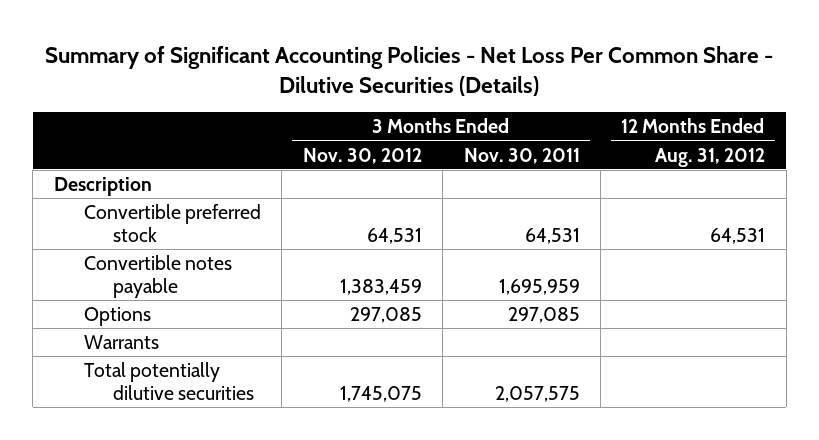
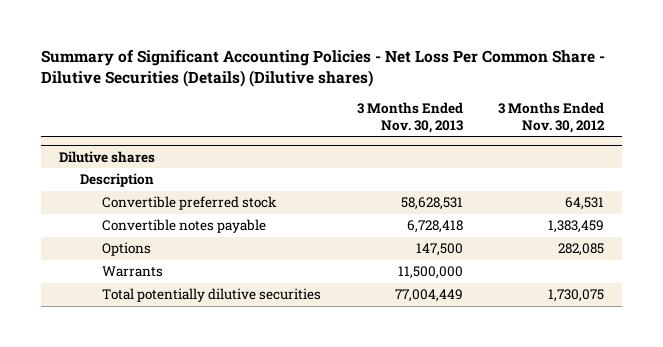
- Summary of Significant Accounting Policies - Net Loss Per Common Share - Dilutive Securities (Details)
+ Summary of Significant Accounting Policies - Net Loss Per Common Share - Dilutive Securities (Details) (Dilutive shares)
- | 3 Months Ended Nov. 30, 2012 | 3 Months Ended Nov. 30, 2011 | 12 Months Ended Aug. 31, 2012
+ | 3 Months Ended Nov. 30, 2013 | 3 Months Ended Nov. 30, 2012
+ Dilutive shares
- Options | 297,085 | 297,085 |
+ Options | 147,500 | 282,085
- Total potentially dilutive securities | 1,745,075 | 2,057,575 |
+ Total potentially dilutive securities | 77,004,449 | 1,730,075

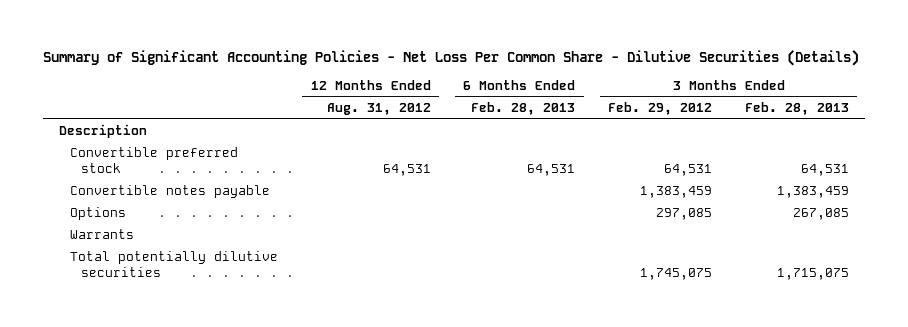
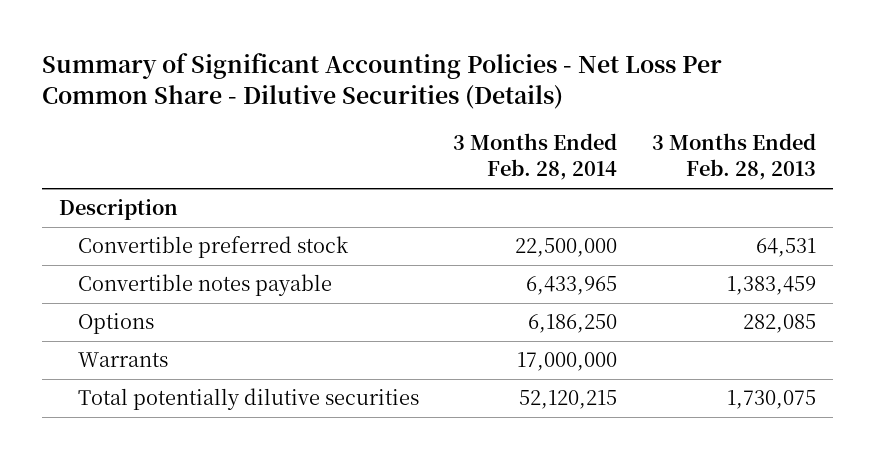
- | 12 Months Ended Aug. 31, 2012 | 6 Months Ended Feb. 28, 2013 | 3 Months Ended Feb. 29, 2012 | 3 Months Ended Feb. 28, 2013
+ | 3 Months Ended Feb. 28, 2014 | 3 Months Ended Feb. 28, 2013
- Options | | | 297,085 | 267,085
+ Options | 6,186,250 | 282,085
- Total potentially dilutive securities | | | 1,745,075 | 1,715,075
+ Total potentially dilutive securities | 52,120,215 | 1,730,075

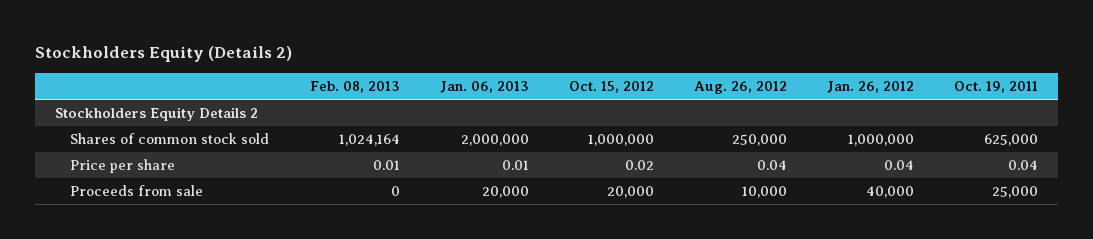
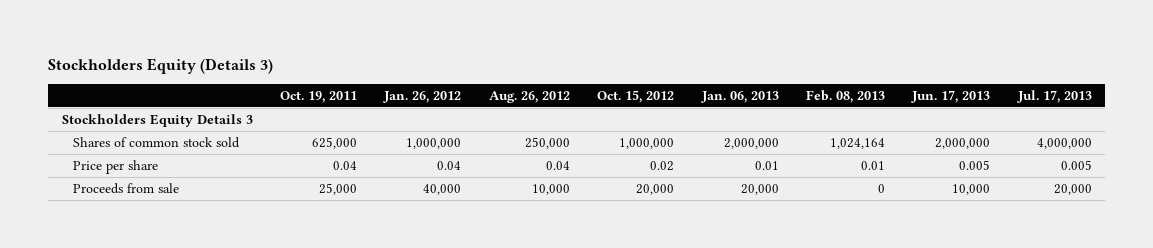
- Stockholders Equity (Details 2)
+ Stockholders Equity (Details 3)
- | Feb. 08, 2013 | Jan. 06, 2013 | Oct. 15, 2012 | Aug. 26, 2012 | Jan. 26, 2012 | Oct. 19, 2011
+ | Oct. 19, 2011 | Jan. 26, 2012 | Aug. 26, 2012 | Oct. 15, 2012 | Jan. 06, 2013 | Feb. 08, 2013 | Jun. 17, 2013 | Jul. 17, 2013
- Stockholders Equity Details 2
+ Stockholders Equity Details 3

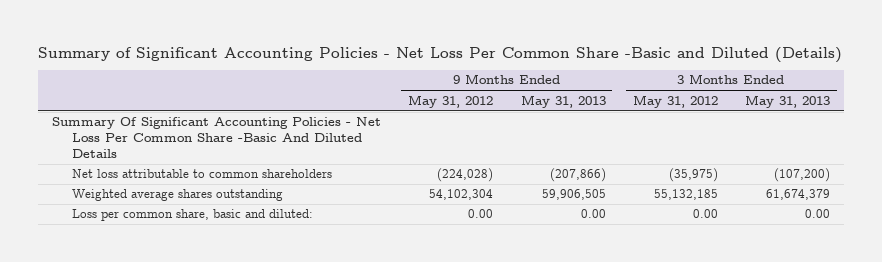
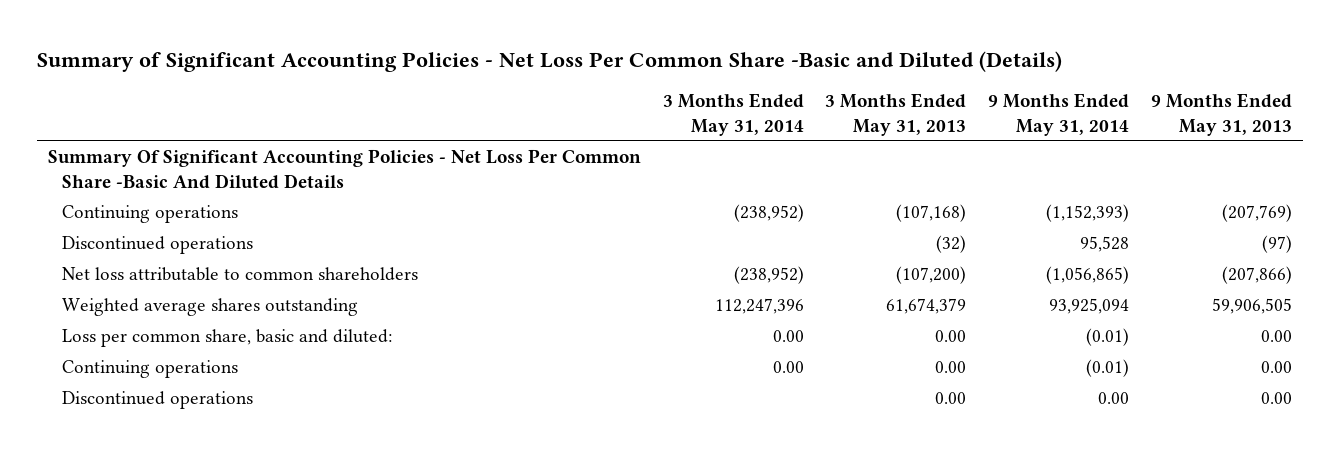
- | 9 Months Ended May 31, 2012 | 9 Months Ended May 31, 2013 | 3 Months Ended May 31, 2012 | 3 Months Ended May 31, 2013
+ | 3 Months Ended May 31, 2014 | 3 Months Ended May 31, 2013 | 9 Months Ended May 31, 2014 | 9 Months Ended May 31, 2013
+ Continuing operations | (238,952) | (107,168) | (1,152,393) | (207,769)
+ Discontinued operations | | (32) | 95,528 | (97)
+ Continuing operations | 0.00 | 0.00 | (0.01) | 0.00
+ Discontinued operations | | 0.00 | 0.00 | 0.00

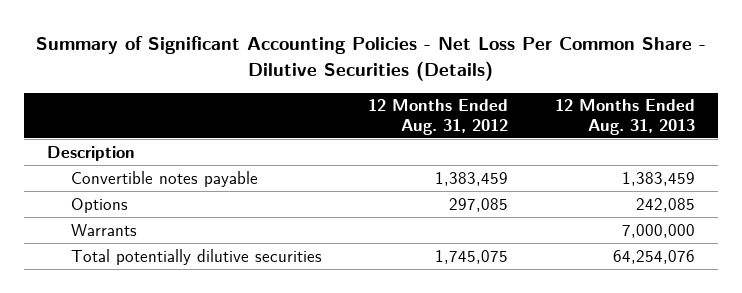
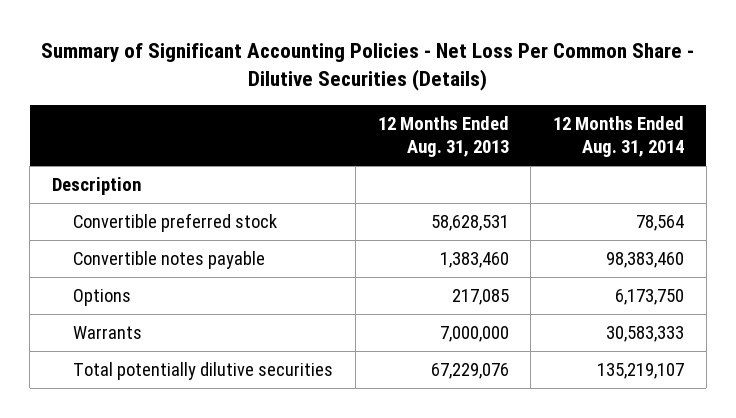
- | 12 Months Ended Aug. 31, 2012 | 12 Months Ended Aug. 31, 2013
+ | 12 Months Ended Aug. 31, 2013 | 12 Months Ended Aug. 31, 2014
- Convertible notes payable | 1,383,459 | 1,383,459
- Options | 297,085 | 242,085
+ Convertible preferred stock | 58,628,531 | 78,564
+ Convertible notes payable | 1,383,460 | 98,383,460
+ Options | 217,085 | 6,173,750
- Total potentially dilutive securities | 1,745,075 | 64,254,076
+ Total potentially dilutive securities | 67,229,076 | 135,219,107

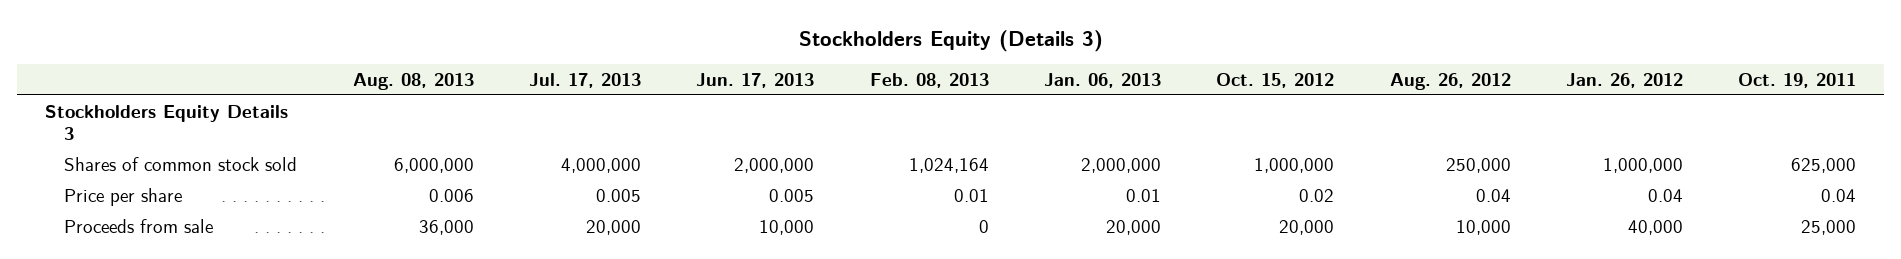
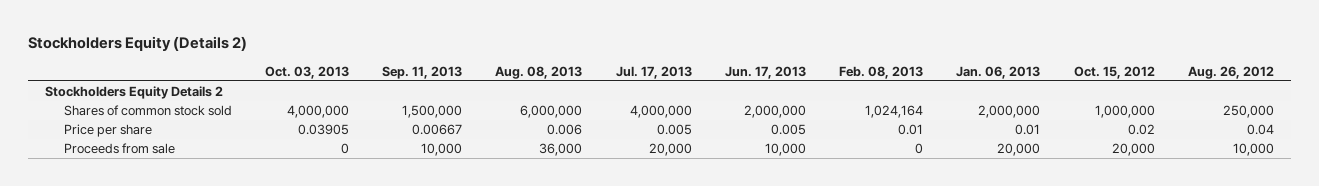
- Stockholders Equity (Details 3)
+ Stockholders Equity (Details 2)
- | Aug. 08, 2013 | Jul. 17, 2013 | Jun. 17, 2013 | Feb. 08, 2013 | Jan. 06, 2013 | Oct. 15, 2012 | Aug. 26, 2012 | Jan. 26, 2012 | Oct. 19, 2011
+ | Oct. 03, 2013 | Sep. 11, 2013 | Aug. 08, 2013 | Jul. 17, 2013 | Jun. 17, 2013 | Feb. 08, 2013 | Jan. 06, 2013 | Oct. 15, 2012 | Aug. 26, 2012
- Stockholders Equity Details 3
+ Stockholders Equity Details 2

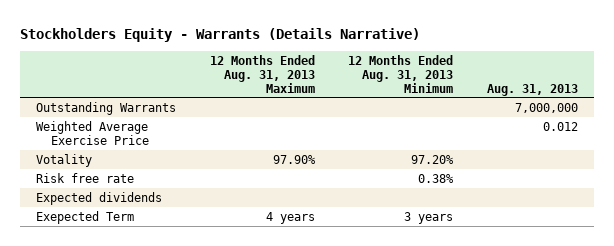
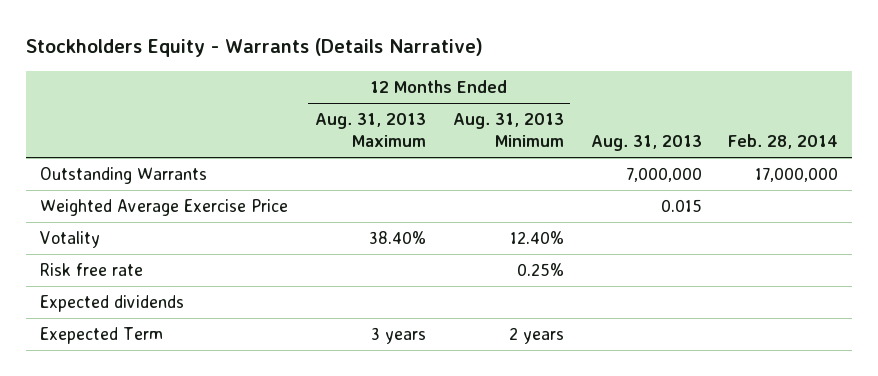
- | 12 Months Ended Aug. 31, 2013 Maximum | 12 Months Ended Aug. 31, 2013 Minimum | Aug. 31, 2013
+ | 12 Months Ended Aug. 31, 2013 Maximum | 12 Months Ended Aug. 31, 2013 Minimum | Aug. 31, 2013 | Feb. 28, 2014
- Weighted Average Exercise Price | | | 0.012
- Votality | 97.90% | 97.20% |
- Risk free rate | | 0.38% |
+ Weighted Average Exercise Price | | | 0.015 |
+ Votality | 38.40% | 12.40% | |
+ Risk free rate | | 0.25% | |
- Exepected Term | 4 years | 3 years |
+ Exepected Term | 3 years | 2 years | |

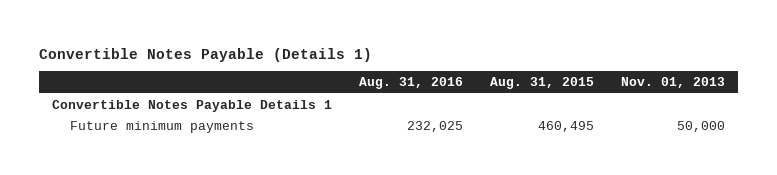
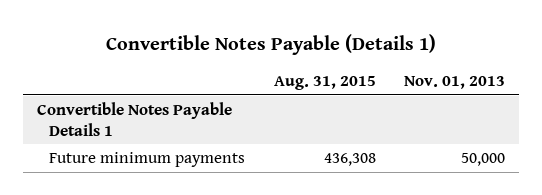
- | Aug. 31, 2016 | Aug. 31, 2015 | Nov. 01, 2013
+ | Aug. 31, 2015 | Nov. 01, 2013
- Future minimum payments | 232,025 | 460,495 | 50,000
+ Future minimum payments | 436,308 | 50,000

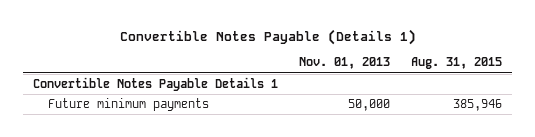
- | Aug. 31, 2015 | Nov. 01, 2013
+ | Nov. 01, 2013 | Aug. 31, 2015
- Future minimum payments | 436,308 | 50,000
+ Future minimum payments | 50,000 | 385,946

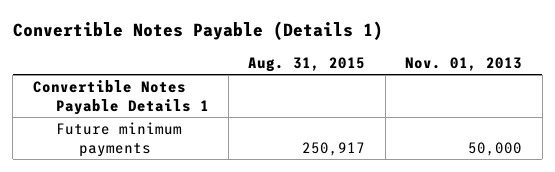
- | Nov. 01, 2013 | Aug. 31, 2015
+ | Aug. 31, 2015 | Nov. 01, 2013
- Future minimum payments | 50,000 | 385,946
+ Future minimum payments | 250,917 | 50,000

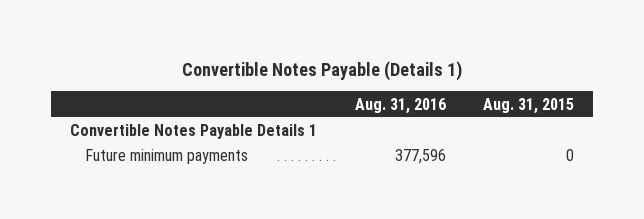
- | Aug. 31, 2015 | Nov. 01, 2013
+ | Aug. 31, 2016 | Aug. 31, 2015
- Future minimum payments | 250,917 | 50,000
+ Future minimum payments | 377,596 | 0

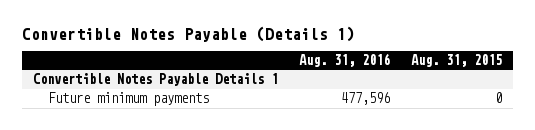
- Future minimum payments | 377,596 | 0
+ Future minimum payments | 477,596 | 0

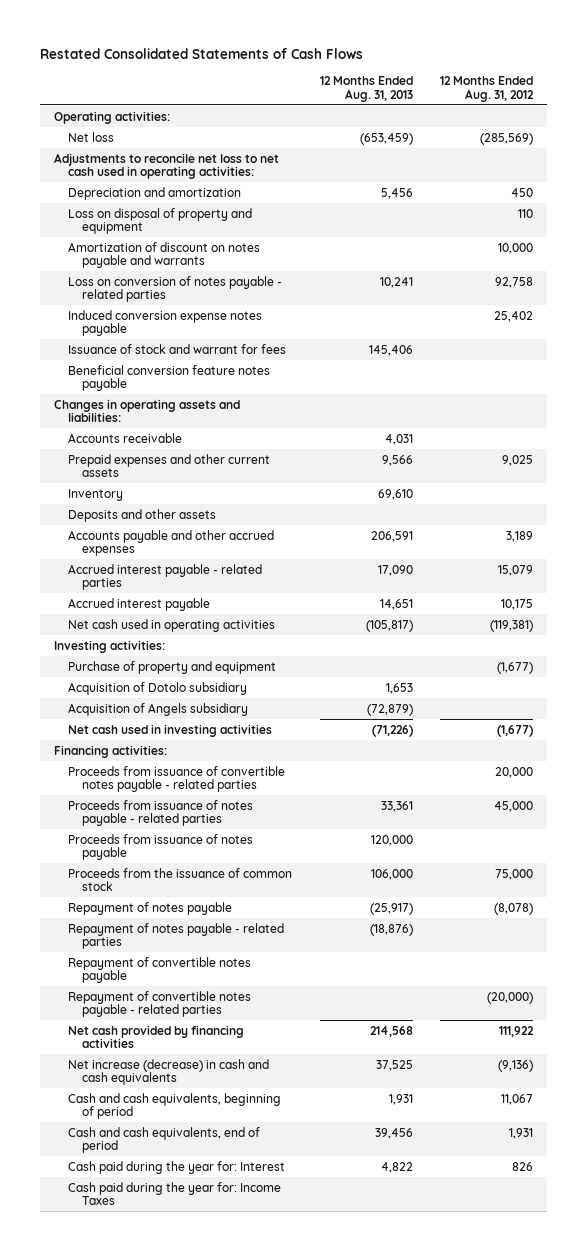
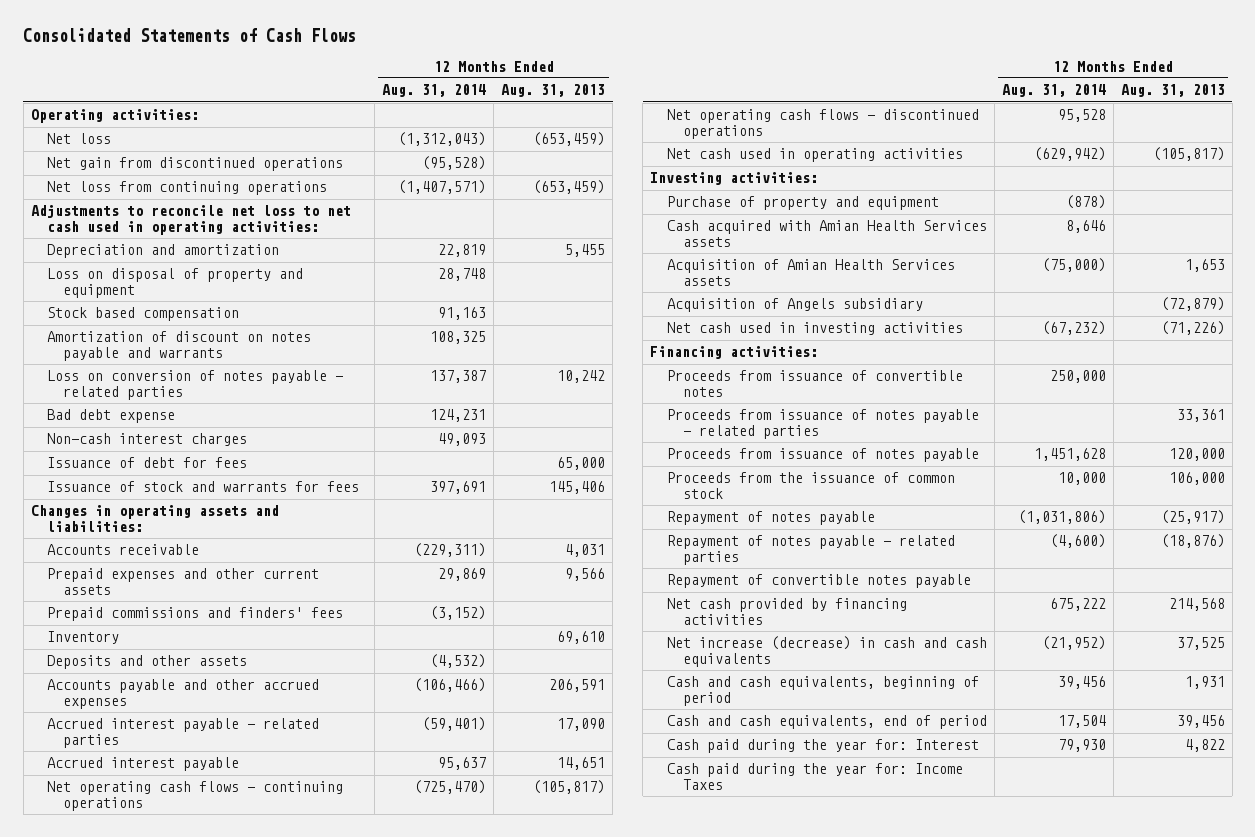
- Restated Consolidated Statements of Cash Flows
+ Consolidated Statements of Cash Flows
- | 12 Months Ended Aug. 31, 2013 | 12 Months Ended Aug. 31, 2012
+ | 12 Months Ended Aug. 31, 2014 | 12 Months Ended Aug. 31, 2013
+ Net gain from discontinued operations | (95,528) |
+ Net loss from continuing operations | (1,407,571) | (653,459)
- Depreciation and amortization | 5,456 | 450
+ Depreciation and amortization | 22,819 | 5,455
+ Stock based compensation | 91,163 |
- Loss on conversion of notes payable - related parties | 10,241 | 92,758
- Induced conversion expense notes payable | | 25,402
- Issuance of stock and warrant for fees | 145,406 |
- Beneficial conversion feature notes payable
+ Loss on conversion of notes payable - related parties | 137,387 | 10,242
+ Bad debt expense | 124,231 |
+ Non-cash interest charges | 49,093 |
+ Issuance of debt for fees | | 65,000
+ Issuance of stock and warrants for fees | 397,691 | 145,406
+ Prepaid commissions and finders' fees | (3,152) |
+ Net operating cash flows - continuing operations | (725,470) | (105,817)
+ Net operating cash flows - discontinued operations | 95,528 |
- Acquisition of Dotolo subsidiary | 1,653 |
+ Cash acquired with Amian Health Services assets | 8,646 |
+ Acquisition of Amian Health Services assets | (75,000) | 1,653
- Proceeds from issuance of convertible notes payable - related parties | | 20,000
+ Proceeds from issuance of convertible notes | 250,000 |
- Repayment of convertible notes payable - related parties | | (20,000)

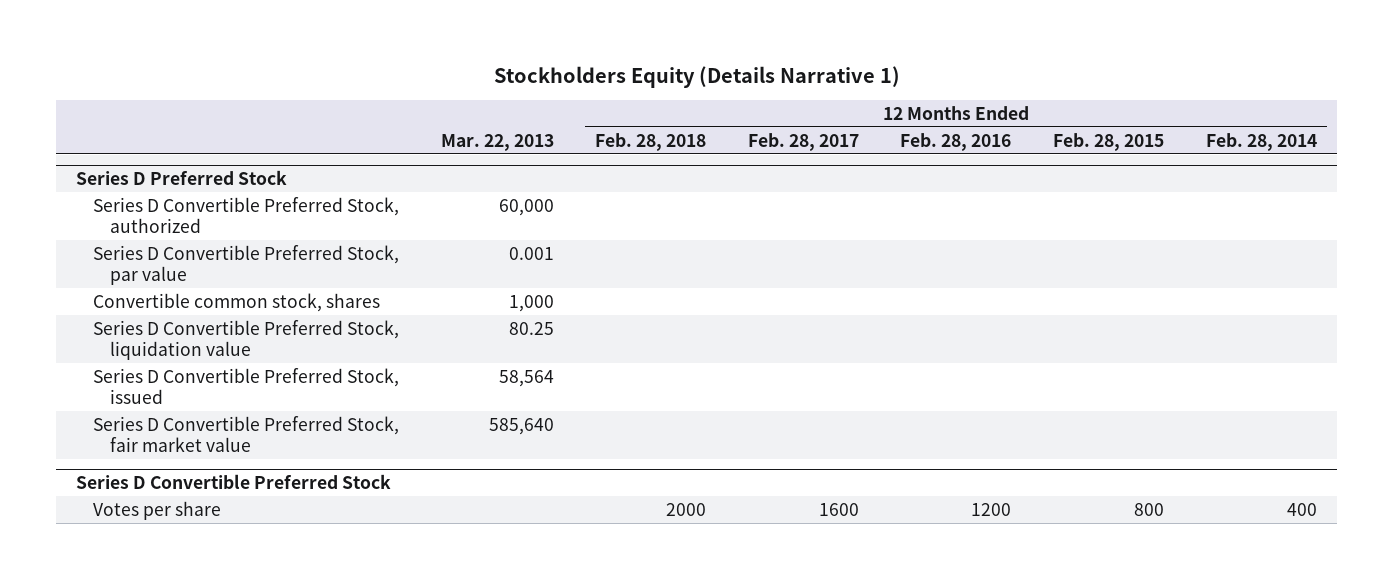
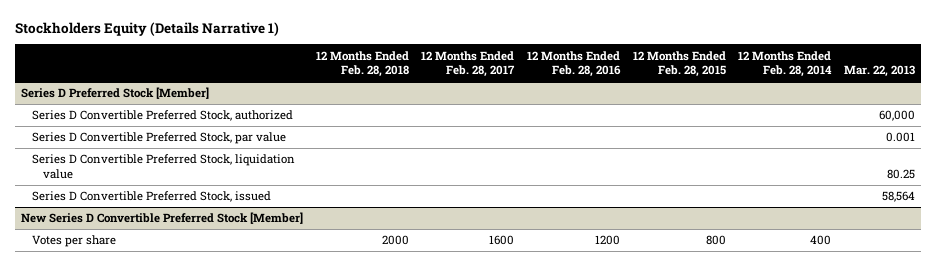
- | Mar. 22, 2013 | 12 Months Ended Feb. 28, 2018 | 12 Months Ended Feb. 28, 2017 | 12 Months Ended Feb. 28, 2016 | 12 Months Ended Feb. 28, 2015 | 12 Months Ended Feb. 28, 2014
+ | 12 Months Ended Feb. 28, 2018 | 12 Months Ended Feb. 28, 2017 | 12 Months Ended Feb. 28, 2016 | 12 Months Ended Feb. 28, 2015 | 12 Months Ended Feb. 28, 2014 | Mar. 22, 2013
- Series D Preferred Stock
+ Series D Preferred Stock [Member]
- Convertible common stock, shares | 1,000 | | | | |
- Series D Convertible Preferred Stock, fair market value | 585,640 | | | | |
- Series D Convertible Preferred Stock
+ New Series D Convertible Preferred Stock [Member]

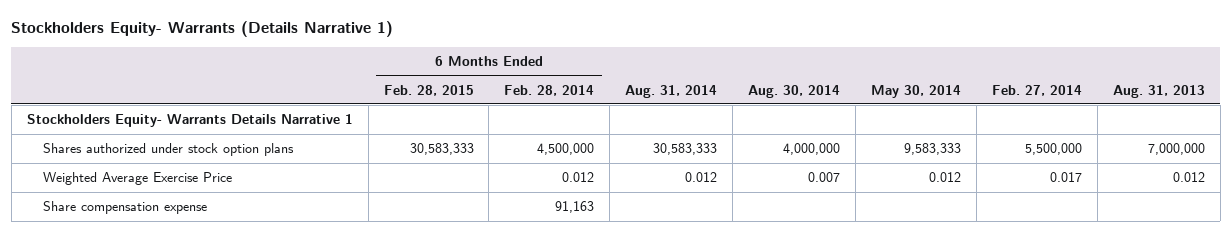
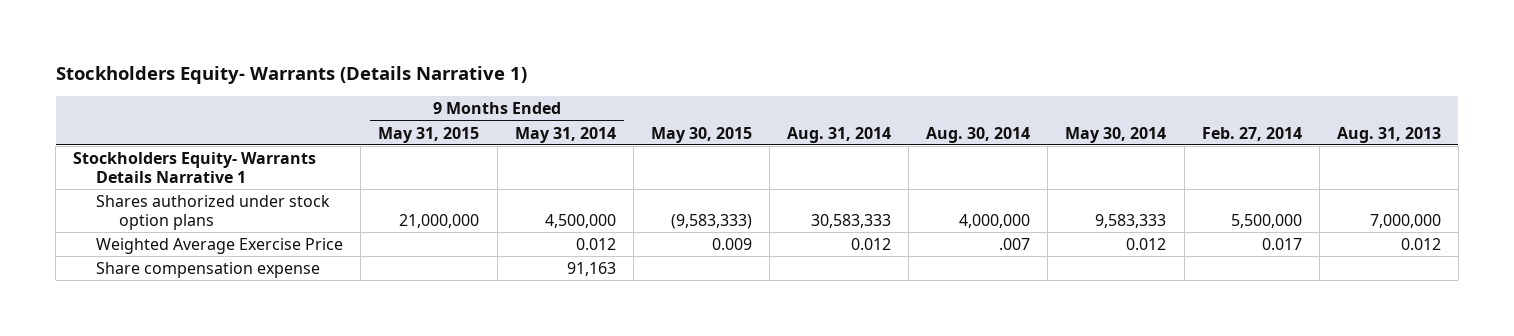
- | 6 Months Ended Feb. 28, 2015 | 6 Months Ended Feb. 28, 2014 | Aug. 31, 2014 | Aug. 30, 2014 | May 30, 2014 | Feb. 27, 2014 | Aug. 31, 2013
+ | 9 Months Ended May 31, 2015 | 9 Months Ended May 31, 2014 | May 30, 2015 | Aug. 31, 2014 | Aug. 30, 2014 | May 30, 2014 | Feb. 27, 2014 | Aug. 31, 2013
- Weighted Average Exercise Price | | 0.012 | 0.012 | 0.007 | 0.012 | 0.017 | 0.012
+ Weighted Average Exercise Price | | 0.012 | 0.009 | 0.012 | .007 | 0.012 | 0.017 | 0.012

